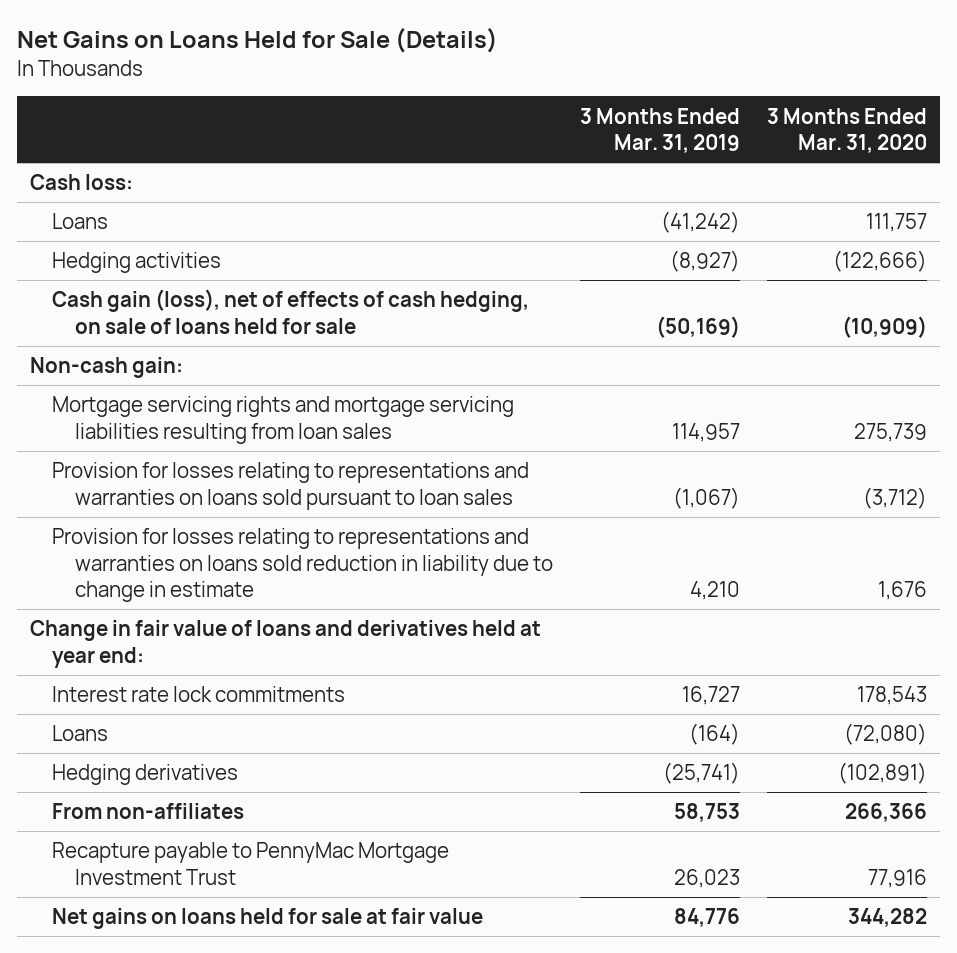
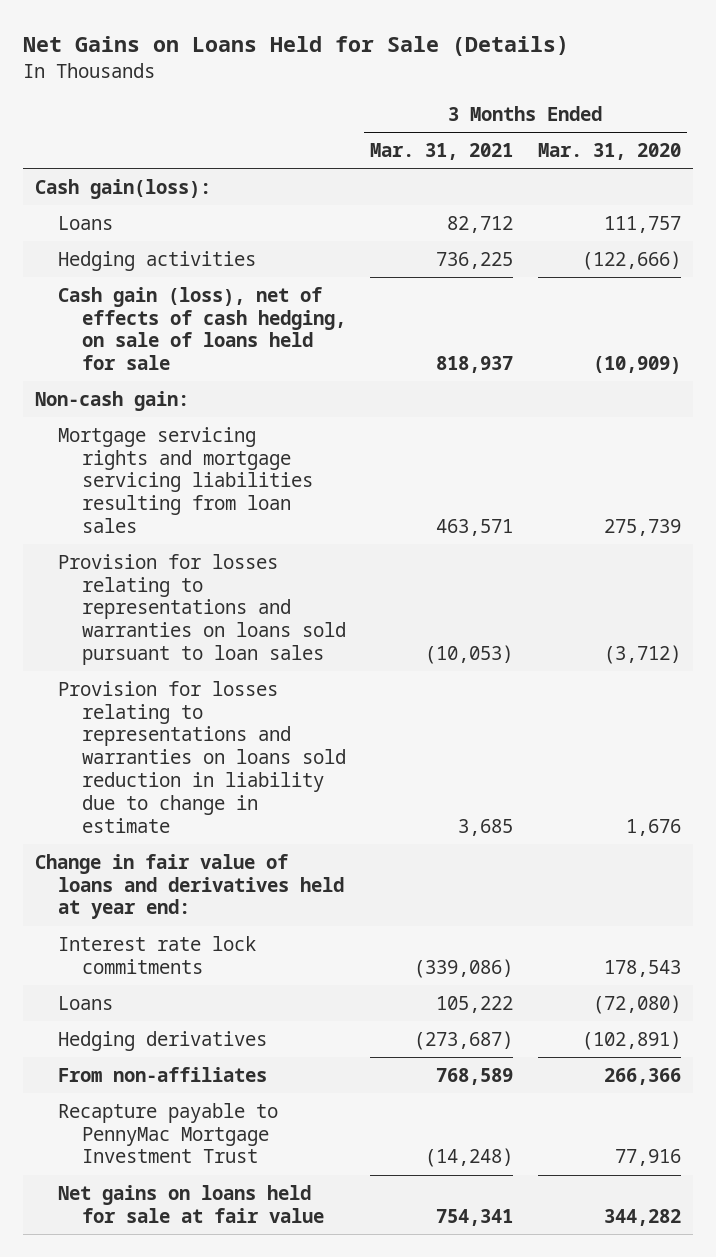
- | 3 Months Ended Mar. 31, 2019 | 3 Months Ended Mar. 31, 2020
+ | 3 Months Ended Mar. 31, 2021 | 3 Months Ended Mar. 31, 2020
- Cash loss:
+ Cash gain(loss):

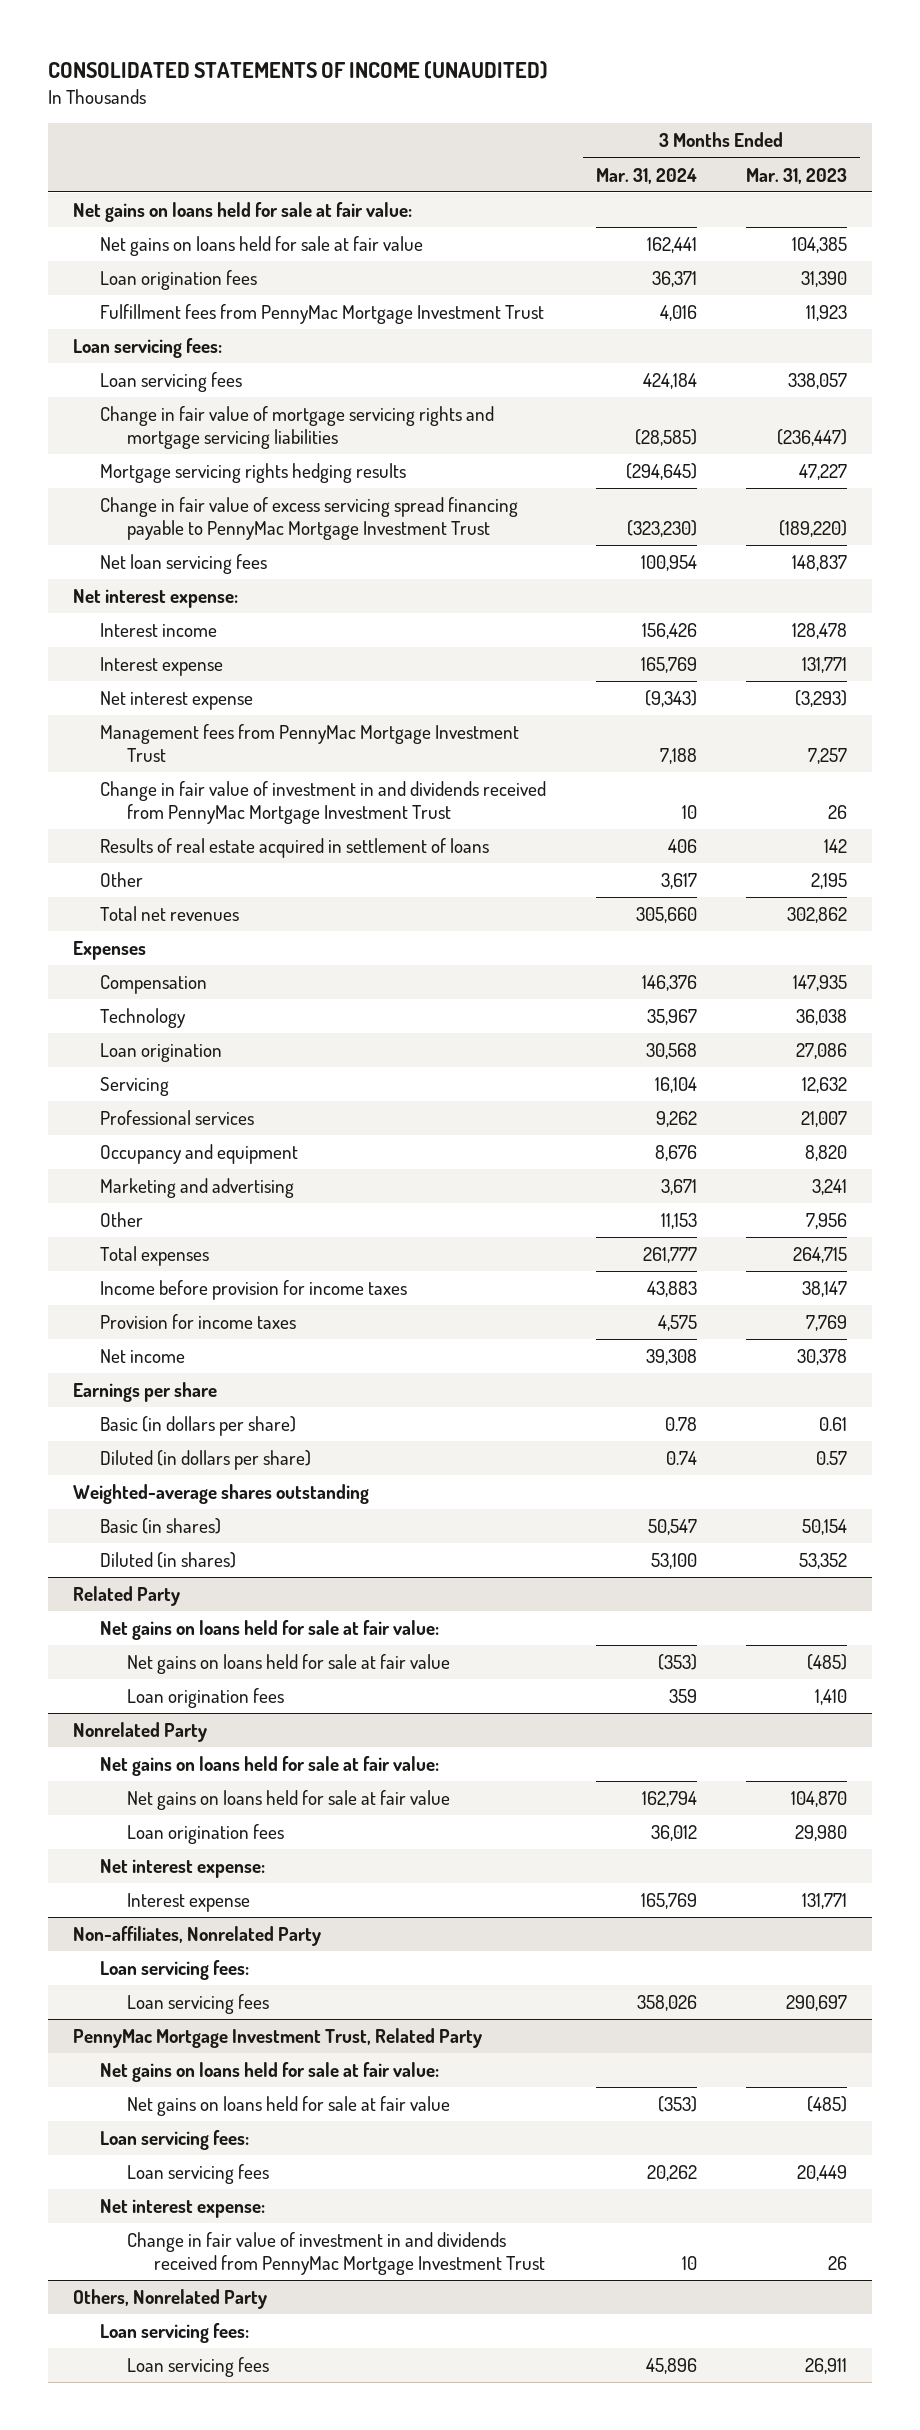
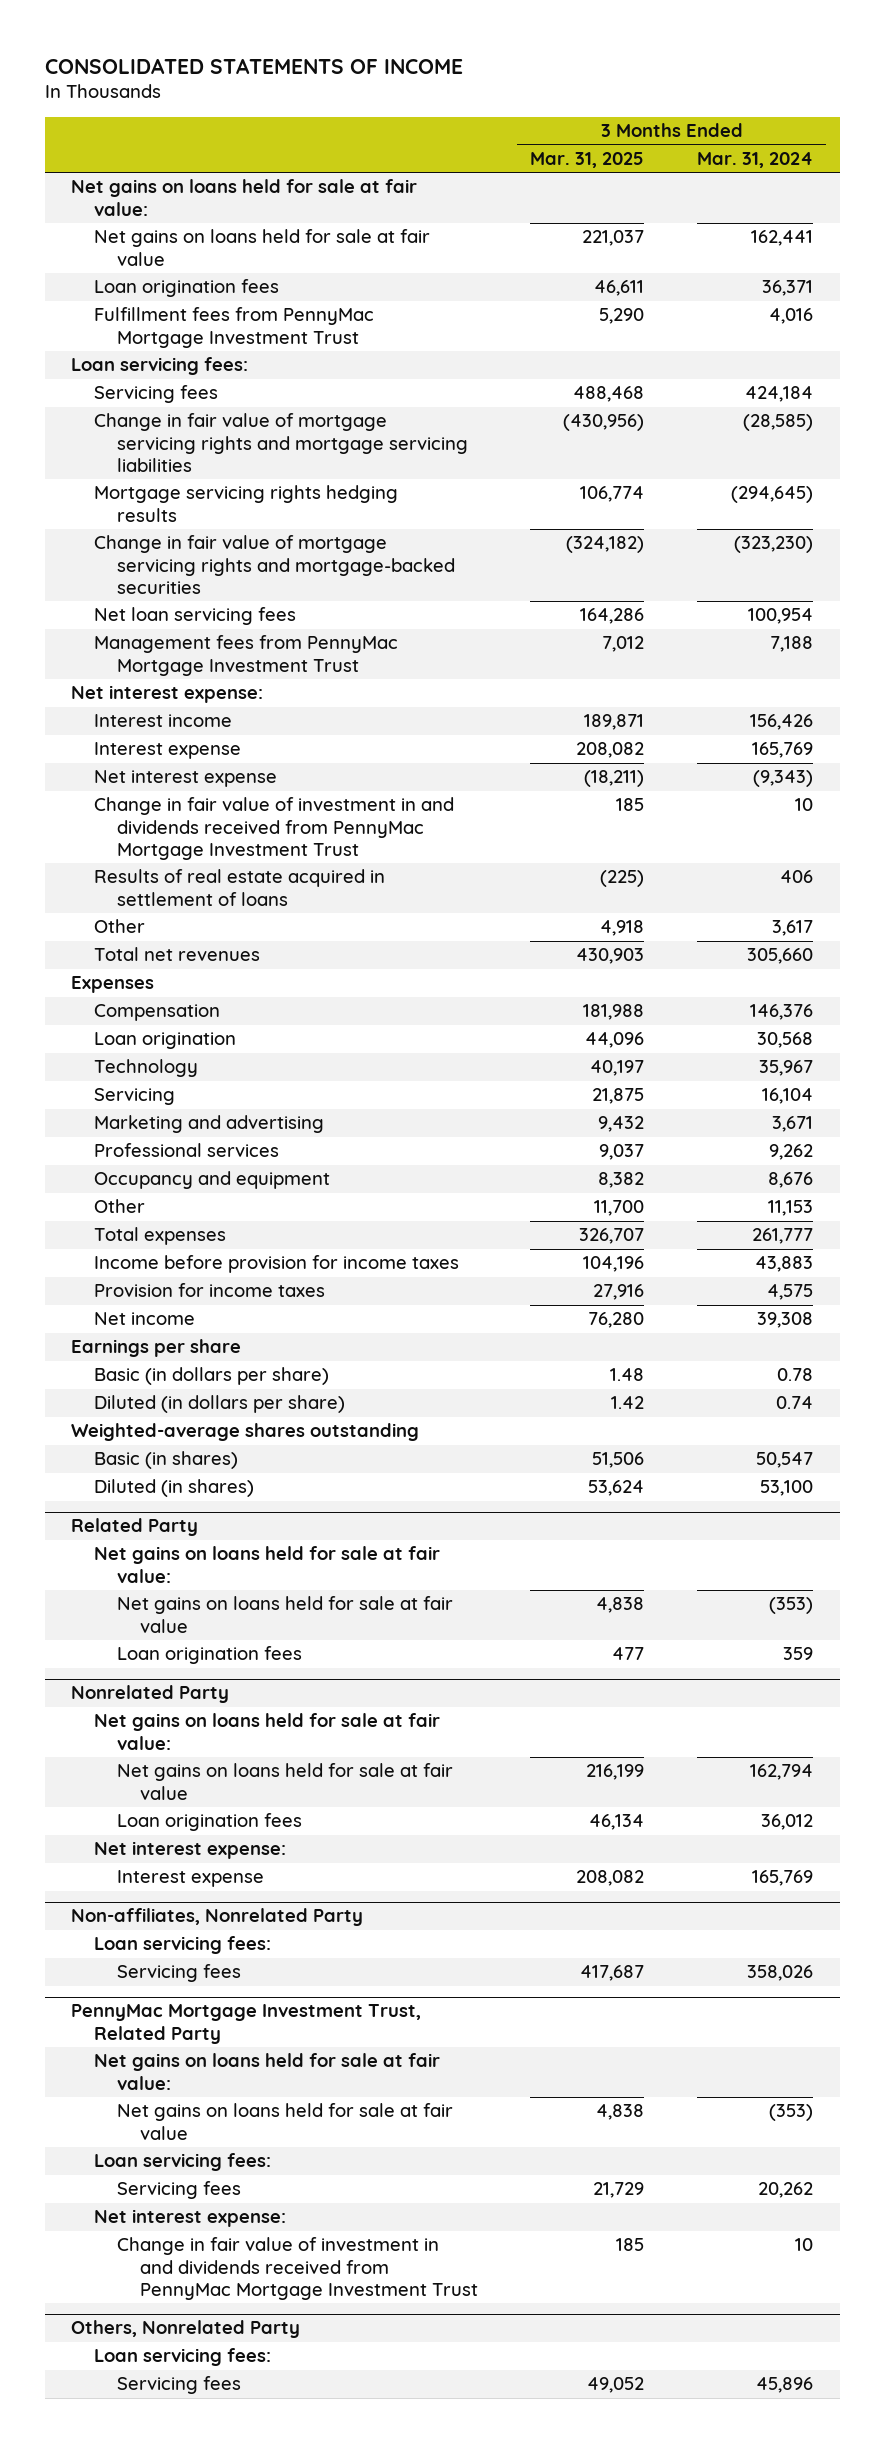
- CONSOLIDATED STATEMENTS OF INCOME (UNAUDITED)
+ CONSOLIDATED STATEMENTS OF INCOME
- | 3 Months Ended Mar. 31, 2024 | 3 Months Ended Mar. 31, 2023
+ | 3 Months Ended Mar. 31, 2025 | 3 Months Ended Mar. 31, 2024
- Loan servicing fees | 424,184 | 338,057
+ Servicing fees | 488,468 | 424,184
- Change in fair value of excess servicing spread financing payable to PennyMac Mortgage Investment Trust | (323,230) | (189,220)
+ Change in fair value of mortgage servicing rights and mortgage-backed securities | (324,182) | (323,230)
moved up: Management fees from PennyMac Mortgage Investment Trust | 7,012 | 7,188
moved down: Technology | 40,197 | 35,967
moved up: Marketing and advertising | 9,432 | 3,671
@ Non-affiliates, Nonrelated Party
- Loan servicing fees | 358,026 | 290,697
+ Servicing fees | 417,687 | 358,026
@ PennyMac Mortgage Investment Trust, Related Party
- Loan servicing fees | 20,262 | 20,449
+ Servicing fees | 21,729 | 20,262
@ Others, Nonrelated Party
- Loan servicing fees | 45,896 | 26,911
+ Servicing fees | 49,052 | 45,896

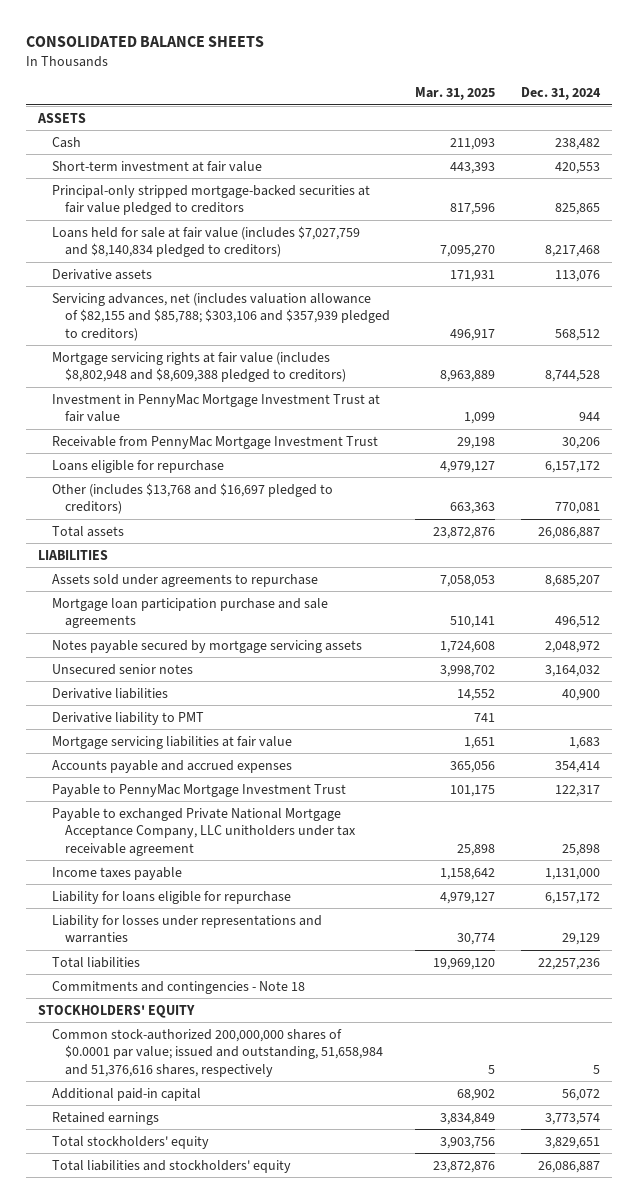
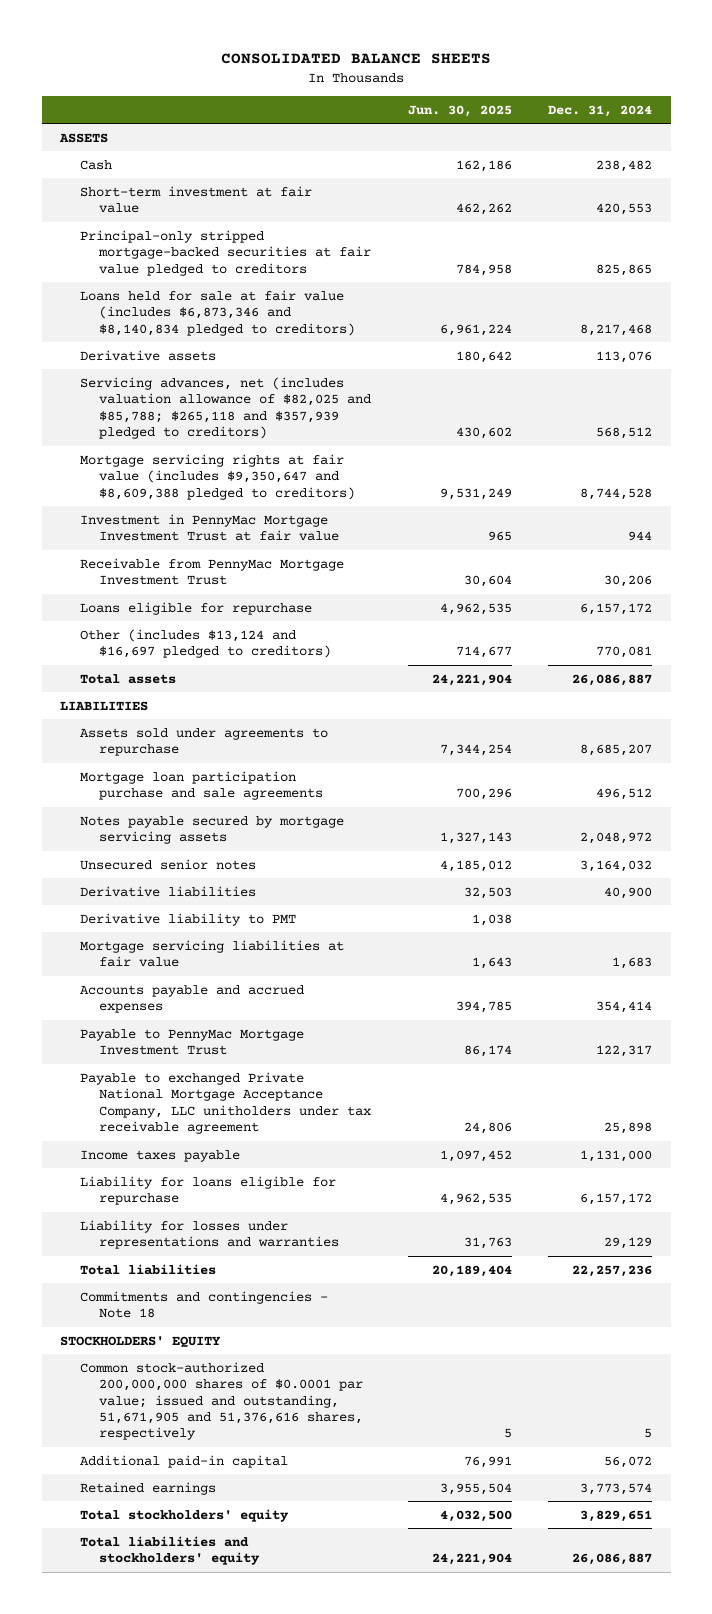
- | Mar. 31, 2025 | Dec. 31, 2024
+ | Jun. 30, 2025 | Dec. 31, 2024
- Loans held for sale at fair value (includes $7,027,759 and $8,140,834 pledged to creditors) | 7,095,270 | 8,217,468
+ Loans held for sale at fair value (includes $6,873,346 and $8,140,834 pledged to creditors) | 6,961,224 | 8,217,468
- Servicing advances, net (includes valuation allowance of $82,155 and $85,788; $303,106 and $357,939 pledged to creditors) | 496,917 | 568,512
- Mortgage servicing rights at fair value (includes $8,802,948 and $8,609,388 pledged to creditors) | 8,963,889 | 8,744,528
+ Servicing advances, net (includes valuation allowance of $82,025 and $85,788; $265,118 and $357,939 pledged to creditors) | 430,602 | 568,512
+ Mortgage servicing rights at fair value (includes $9,350,647 and $8,609,388 pledged to creditors) | 9,531,249 | 8,744,528
- Other (includes $13,768 and $16,697 pledged to creditors) | 663,363 | 770,081
+ Other (includes $13,124 and $16,697 pledged to creditors) | 714,677 | 770,081
- Common stock-authorized 200,000,000 shares of $0.0001 par value; issued and outstanding, 51,658,984 and 51,376,616 shares, respectively | 5 | 5
+ Common stock-authorized 200,000,000 shares of $0.0001 par value; issued and outstanding, 51,671,905 and 51,376,616 shares, respectively | 5 | 5

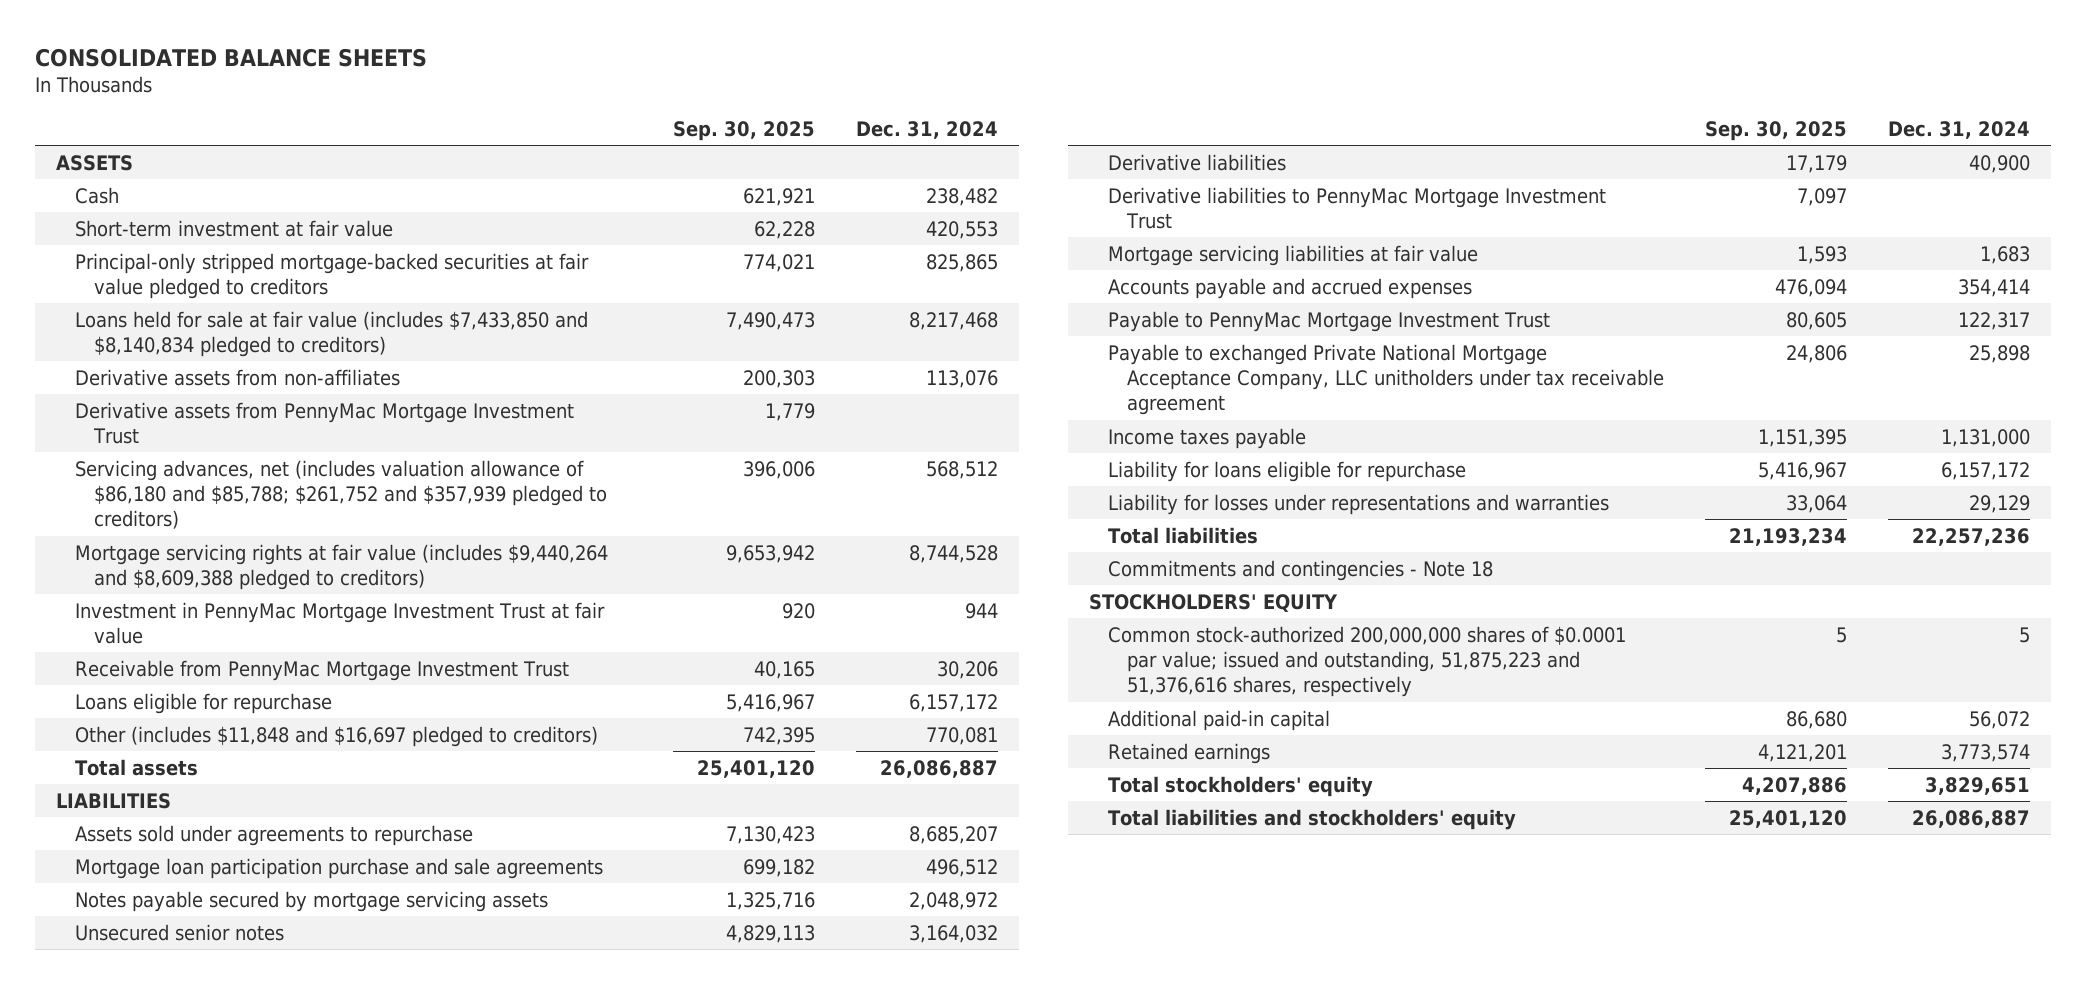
- | Jun. 30, 2025 | Dec. 31, 2024
+ | Sep. 30, 2025 | Dec. 31, 2024
- Loans held for sale at fair value (includes $6,873,346 and $8,140,834 pledged to creditors) | 6,961,224 | 8,217,468
- Derivative assets | 180,642 | 113,076
- Servicing advances, net (includes valuation allowance of $82,025 and $85,788; $265,118 and $357,939 pledged to creditors) | 430,602 | 568,512
- Mortgage servicing rights at fair value (includes $9,350,647 and $8,609,388 pledged to creditors) | 9,531,249 | 8,744,528
+ Loans held for sale at fair value (includes $7,433,850 and $8,140,834 pledged to creditors) | 7,490,473 | 8,217,468
+ Derivative assets from non-affiliates | 200,303 | 113,076
+ Derivative assets from PennyMac Mortgage Investment Trust | 1,779 |
+ Servicing advances, net (includes valuation allowance of $86,180 and $85,788; $261,752 and $357,939 pledged to creditors) | 396,006 | 568,512
+ Mortgage servicing rights at fair value (includes $9,440,264 and $8,609,388 pledged to creditors) | 9,653,942 | 8,744,528
- Other (includes $13,124 and $16,697 pledged to creditors) | 714,677 | 770,081
+ Other (includes $11,848 and $16,697 pledged to creditors) | 742,395 | 770,081
- Derivative liability to PMT | 1,038 |
+ Derivative liabilities to PennyMac Mortgage Investment Trust | 7,097 |
- Common stock-authorized 200,000,000 shares of $0.0001 par value; issued and outstanding, 51,671,905 and 51,376,616 shares, respectively | 5 | 5
+ Common stock-authorized 200,000,000 shares of $0.0001 par value; issued and outstanding, 51,875,223 and 51,376,616 shares, respectively | 5 | 5

